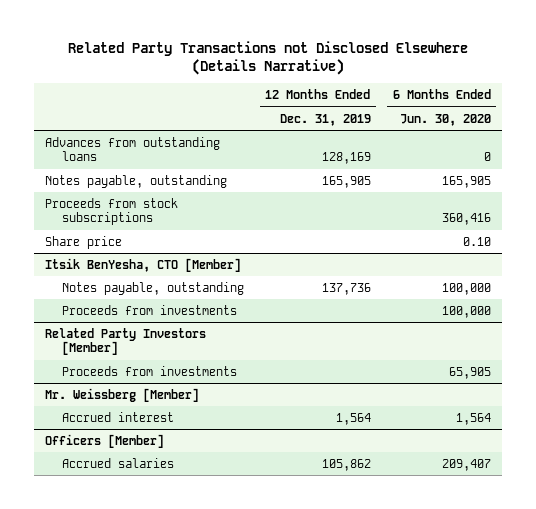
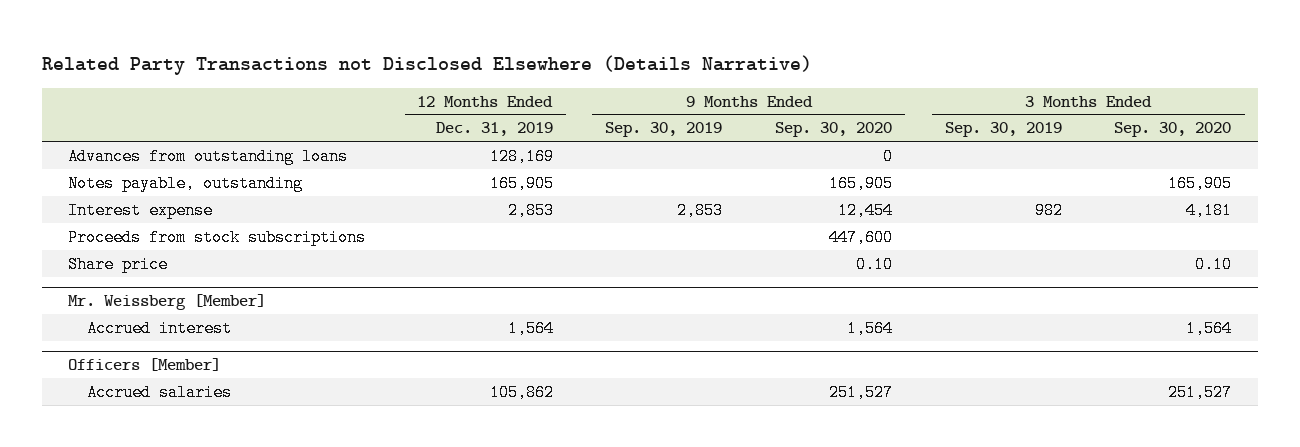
- | 12 Months Ended Dec. 31, 2019 | 6 Months Ended Jun. 30, 2020
+ | 12 Months Ended Dec. 31, 2019 | 9 Months Ended Sep. 30, 2019 | 9 Months Ended Sep. 30, 2020 | 3 Months Ended Sep. 30, 2019 | 3 Months Ended Sep. 30, 2020
+ Interest expense | 2,853 | 2,853 | 12,454 | 982 | 4,181
- Itsik BenYesha, CTO [Member]
- Notes payable, outstanding | 137,736 | 100,000
- Proceeds from investments | | 100,000
- Related Party Investors [Member]
- Proceeds from investments | | 65,905

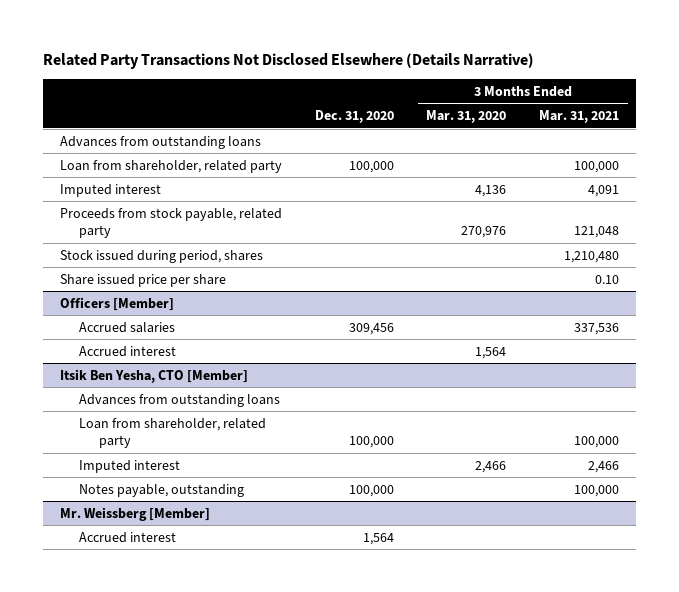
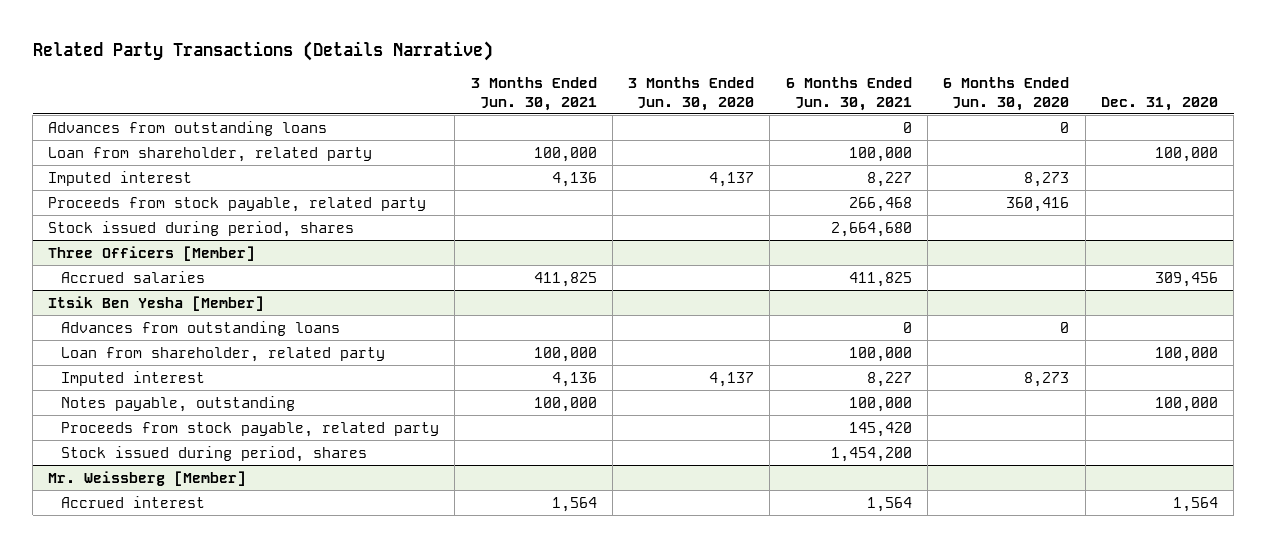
- Related Party Transactions Not Disclosed Elsewhere (Details Narrative)
+ Related Party Transactions (Details Narrative)
- | Dec. 31, 2020 | 3 Months Ended Mar. 31, 2020 | 3 Months Ended Mar. 31, 2021
+ | 3 Months Ended Jun. 30, 2021 | 3 Months Ended Jun. 30, 2020 | 6 Months Ended Jun. 30, 2021 | 6 Months Ended Jun. 30, 2020 | Dec. 31, 2020
- Share issued price per share | | | 0.10
- Officers [Member]
+ Three Officers [Member]
- Accrued interest | | 1,564 |
- Itsik Ben Yesha, CTO [Member]
+ Itsik Ben Yesha [Member]
+ Proceeds from stock payable, related party | | | 145,420 | |
+ Stock issued during period, shares | | | 1,454,200 | |

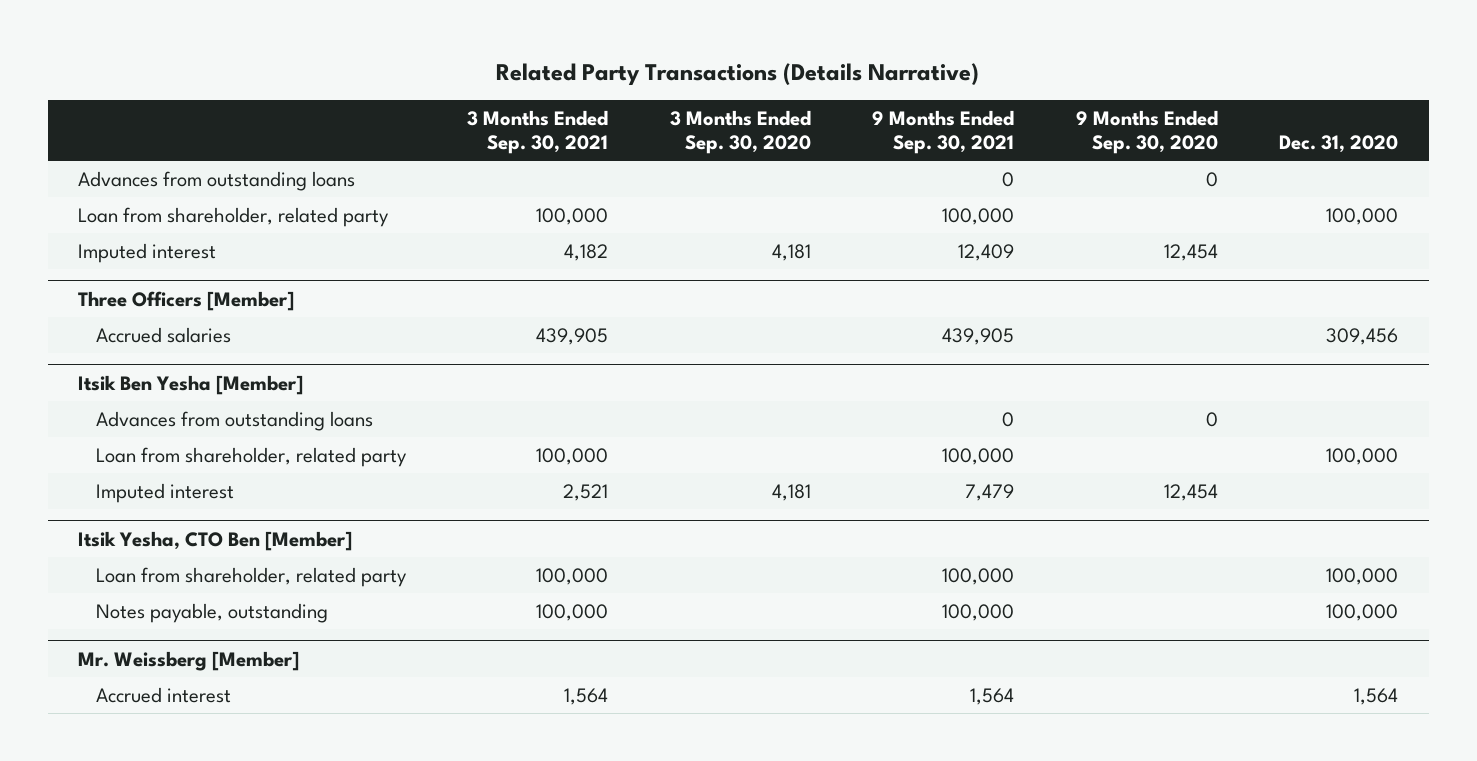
- | 3 Months Ended Jun. 30, 2021 | 3 Months Ended Jun. 30, 2020 | 6 Months Ended Jun. 30, 2021 | 6 Months Ended Jun. 30, 2020 | Dec. 31, 2020
+ | 3 Months Ended Sep. 30, 2021 | 3 Months Ended Sep. 30, 2020 | 9 Months Ended Sep. 30, 2021 | 9 Months Ended Sep. 30, 2020 | Dec. 31, 2020
- Proceeds from stock payable, related party | | | 266,468 | 360,416 |
- Stock issued during period, shares | | | 2,664,680 | |
@ Itsik Ben Yesha [Member]
- Notes payable, outstanding | 100,000 | | 100,000 | | 100,000
- Proceeds from stock payable, related party | | | 145,420 | |
- Stock issued during period, shares | | | 1,454,200 | |
+ Itsik Yesha, CTO Ben [Member]
+ Loan from shareholder, related party | 100,000 | | 100,000 | | 100,000
+ Notes payable, outstanding | 100,000 | | 100,000 | | 100,000

